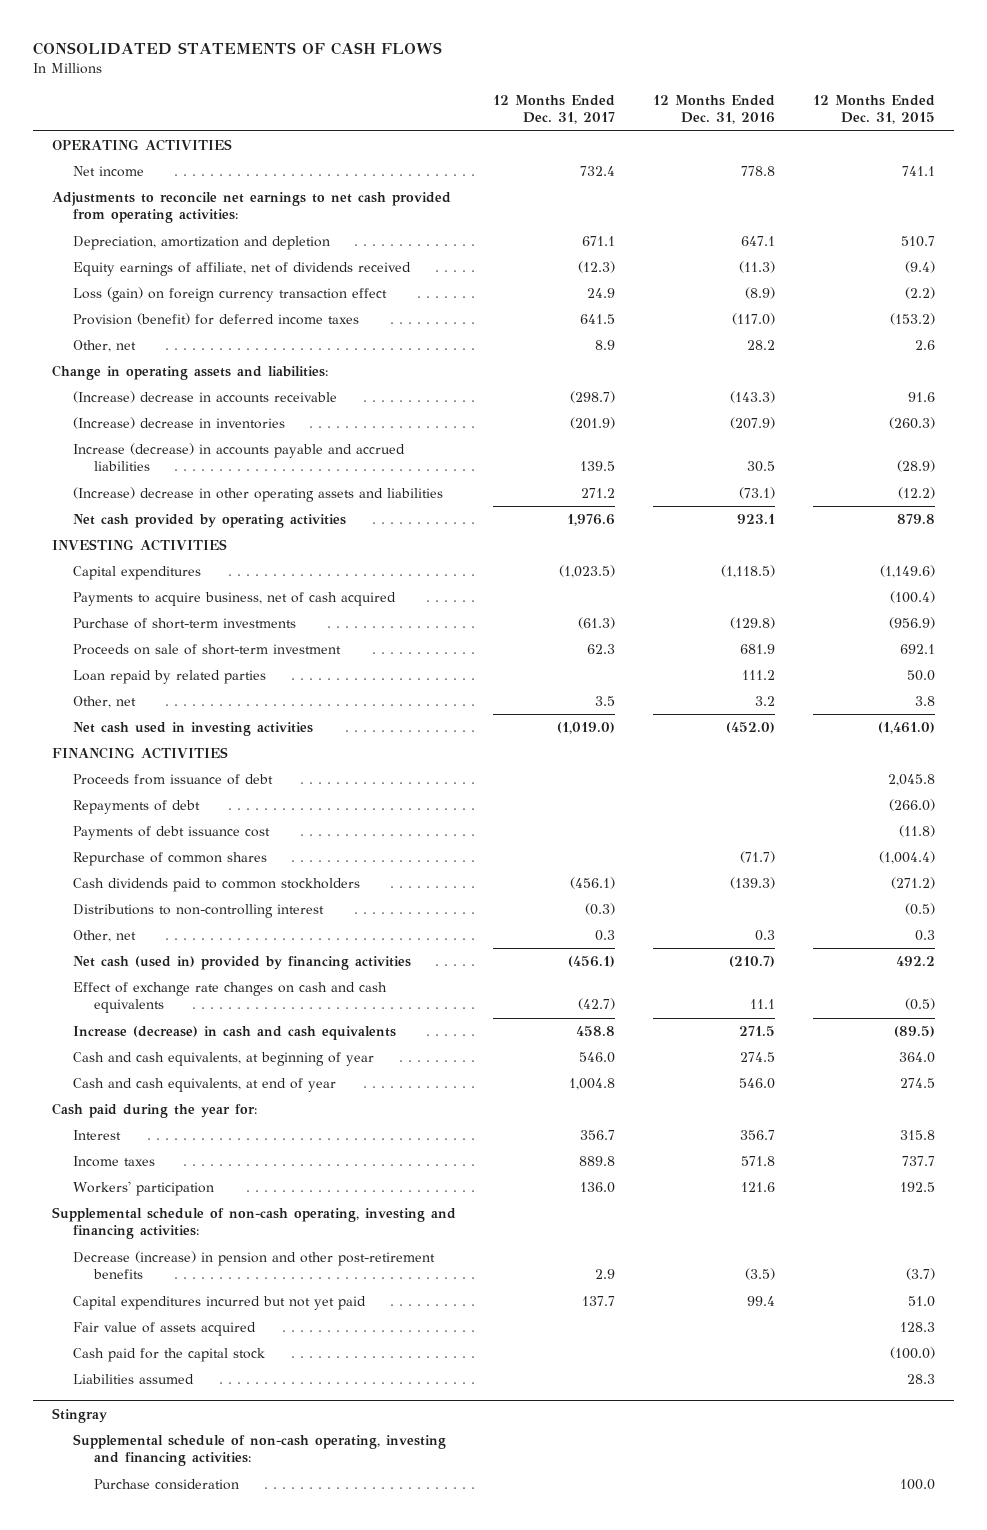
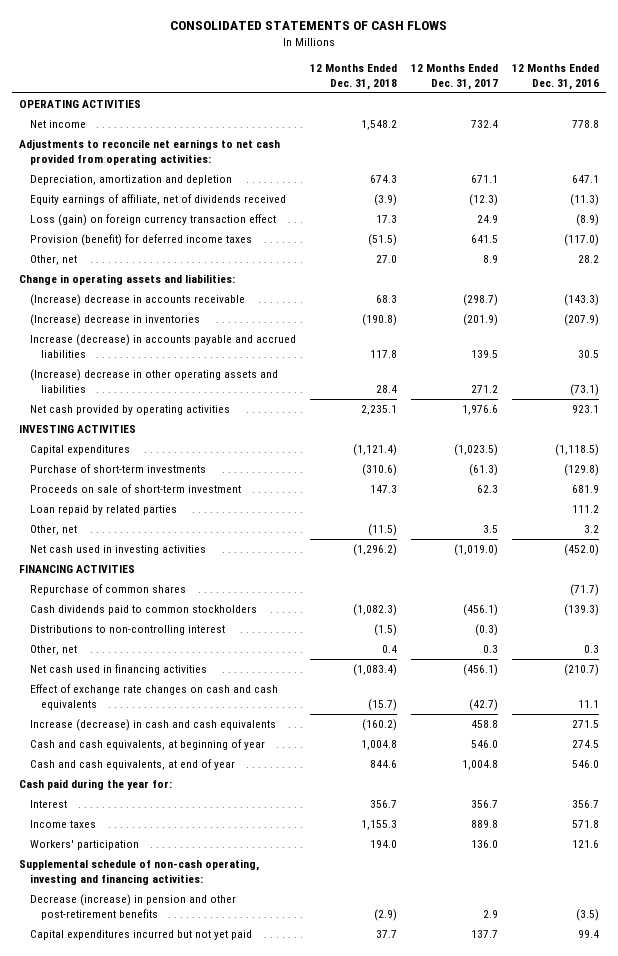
- | 12 Months Ended Dec. 31, 2017 | 12 Months Ended Dec. 31, 2016 | 12 Months Ended Dec. 31, 2015
+ | 12 Months Ended Dec. 31, 2018 | 12 Months Ended Dec. 31, 2017 | 12 Months Ended Dec. 31, 2016
- Payments to acquire business, net of cash acquired | | | (100.4)
- Proceeds from issuance of debt | | | 2,045.8
- Repayments of debt | | | (266.0)
- Payments of debt issuance cost | | | (11.8)
- Net cash (used in) provided by financing activities | (456.1) | (210.7) | 492.2
+ Net cash used in financing activities | (1,083.4) | (456.1) | (210.7)
- Fair value of assets acquired | | | 128.3
- Cash paid for the capital stock | | | (100.0)
- Liabilities assumed | | | 28.3
- Stingray
- Supplemental schedule of non-cash operating, investing and financing activities:
- Purchase consideration | | | 100.0

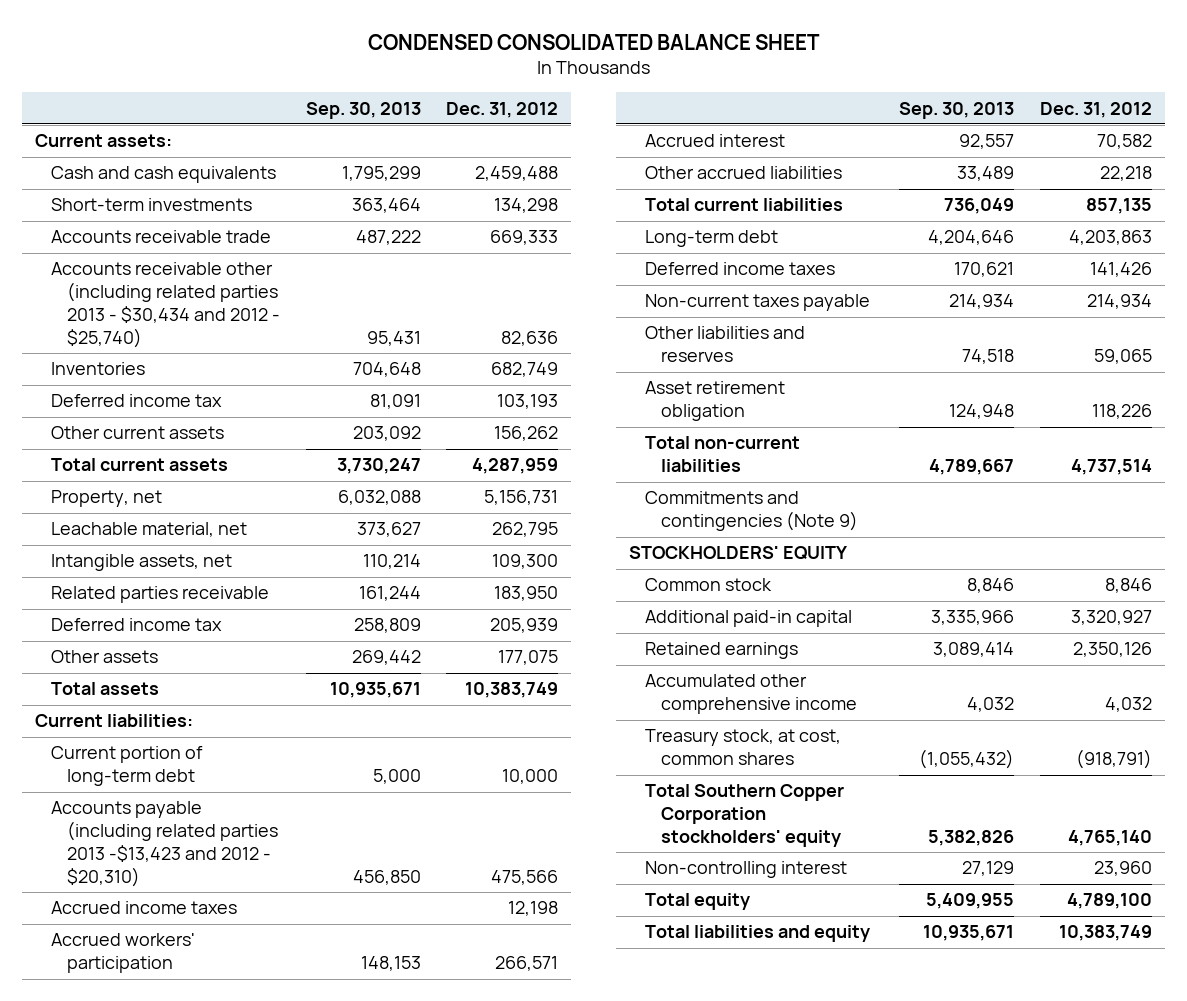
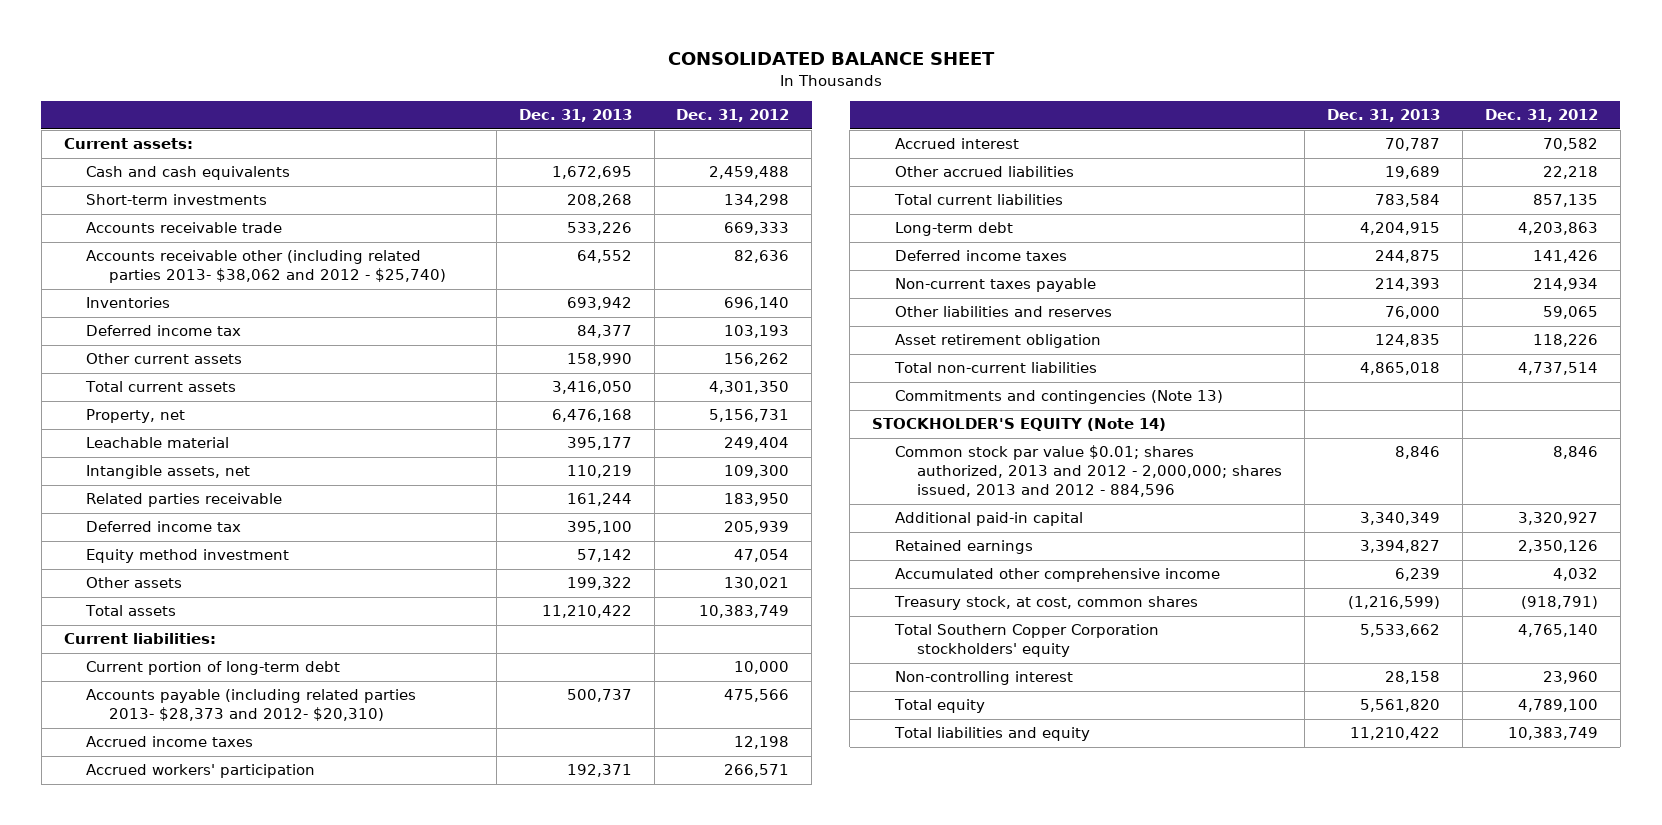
- CONDENSED CONSOLIDATED BALANCE SHEET
+ CONSOLIDATED BALANCE SHEET
- | Sep. 30, 2013 | Dec. 31, 2012
+ | Dec. 31, 2013 | Dec. 31, 2012
- Accounts receivable other (including related parties 2013 - $30,434 and 2012 - $25,740) | 95,431 | 82,636
- Inventories | 704,648 | 682,749
+ Accounts receivable other (including related parties 2013- $38,062 and 2012 - $25,740) | 64,552 | 82,636
+ Inventories | 693,942 | 696,140
- Total current assets | 3,730,247 | 4,287,959
+ Total current assets | 3,416,050 | 4,301,350
- Leachable material, net | 373,627 | 262,795
+ Leachable material | 395,177 | 249,404
- Other assets | 269,442 | 177,075
+ Equity method investment | 57,142 | 47,054
+ Other assets | 199,322 | 130,021
- Accounts payable (including related parties 2013 -$13,423 and 2012 - $20,310) | 456,850 | 475,566
+ Accounts payable (including related parties 2013- $28,373 and 2012- $20,310) | 500,737 | 475,566
- Commitments and contingencies (Note 9)
- STOCKHOLDERS' EQUITY
- Common stock | 8,846 | 8,846
+ Commitments and contingencies (Note 13)
+ STOCKHOLDER'S EQUITY (Note 14)
+ Common stock par value $0.01; shares authorized, 2013 and 2012 - 2,000,000; shares issued, 2013 and 2012 - 884,596 | 8,846 | 8,846

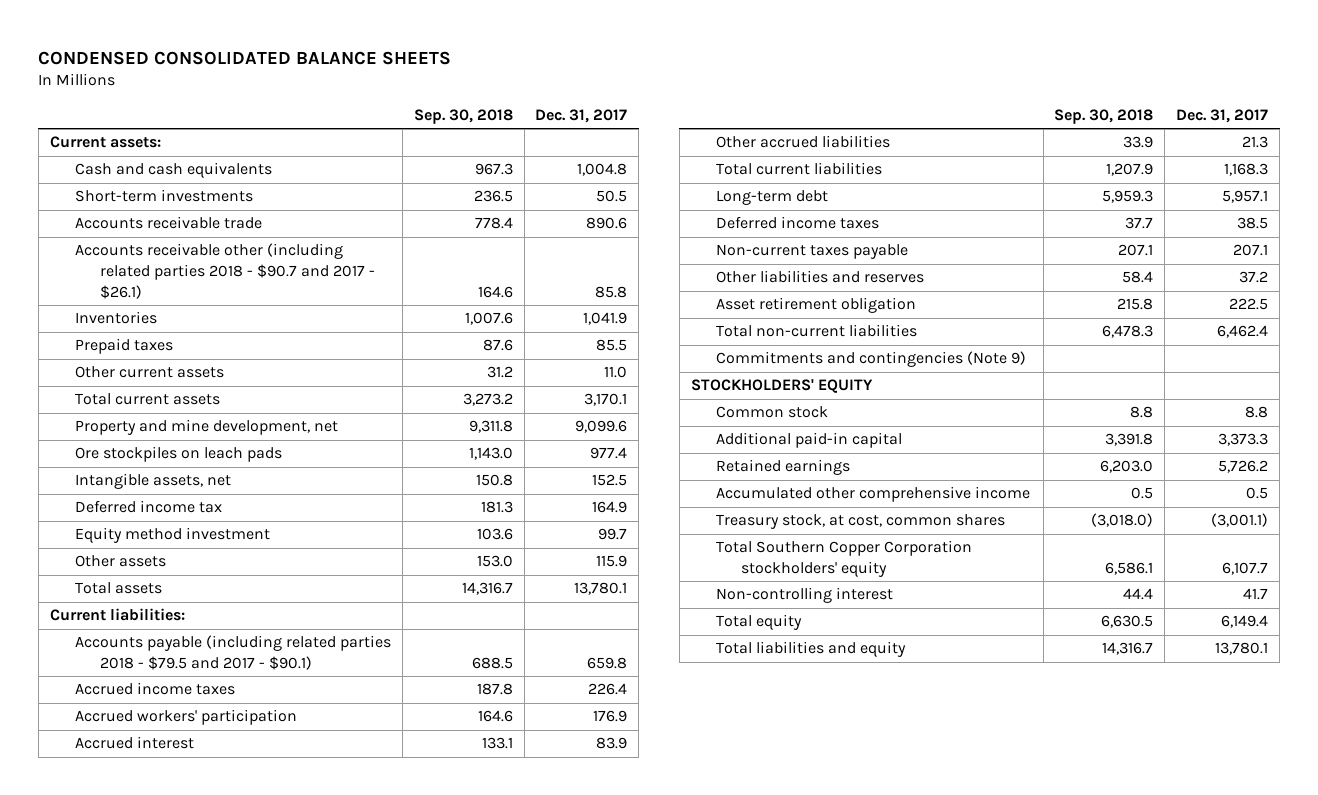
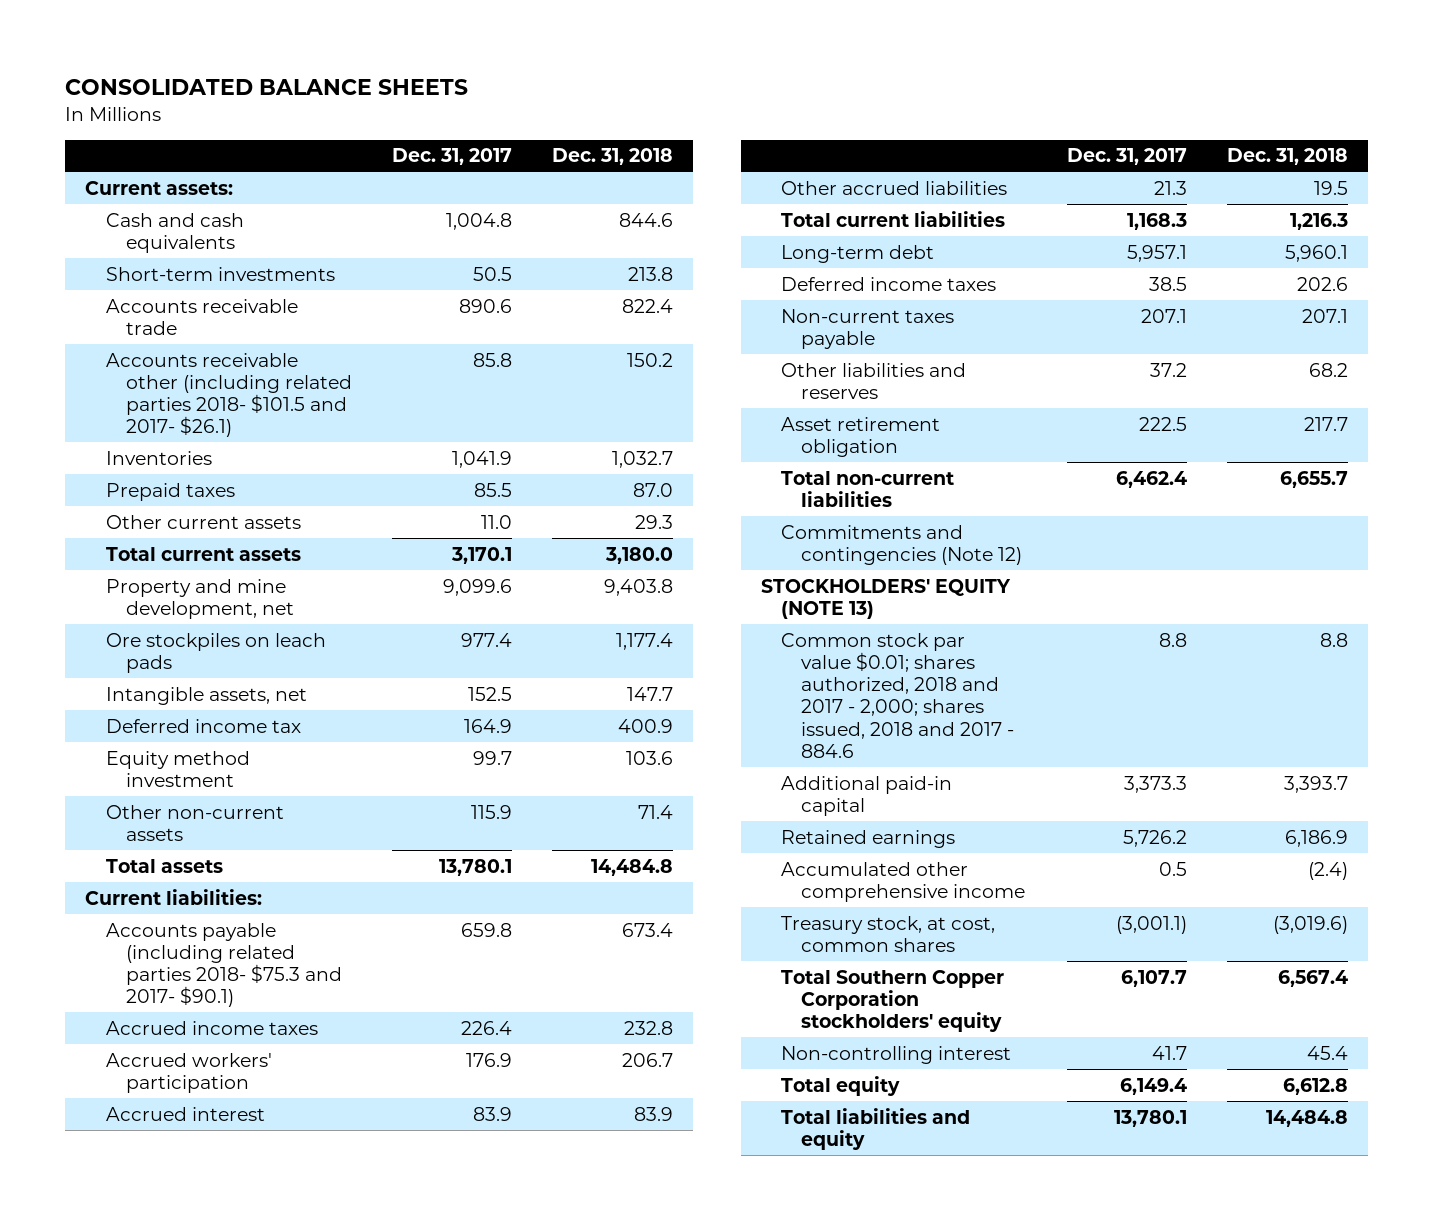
- CONDENSED CONSOLIDATED BALANCE SHEETS
+ CONSOLIDATED BALANCE SHEETS
- | Sep. 30, 2018 | Dec. 31, 2017
+ | Dec. 31, 2017 | Dec. 31, 2018
- Accounts receivable other (including related parties 2018 - $90.7 and 2017 - $26.1) | 164.6 | 85.8
+ Accounts receivable other (including related parties 2018- $101.5 and 2017- $26.1) | 85.8 | 150.2
- Other assets | 153.0 | 115.9
+ Other non-current assets | 115.9 | 71.4
- Accounts payable (including related parties 2018 - $79.5 and 2017 - $90.1) | 688.5 | 659.8
+ Accounts payable (including related parties 2018- $75.3 and 2017- $90.1) | 659.8 | 673.4
- Commitments and contingencies (Note 9)
- STOCKHOLDERS' EQUITY
- Common stock | 8.8 | 8.8
+ Commitments and contingencies (Note 12)
+ STOCKHOLDERS' EQUITY (NOTE 13)
+ Common stock par value $0.01; shares authorized, 2018 and 2017 - 2,000; shares issued, 2018 and 2017 - 884.6 | 8.8 | 8.8

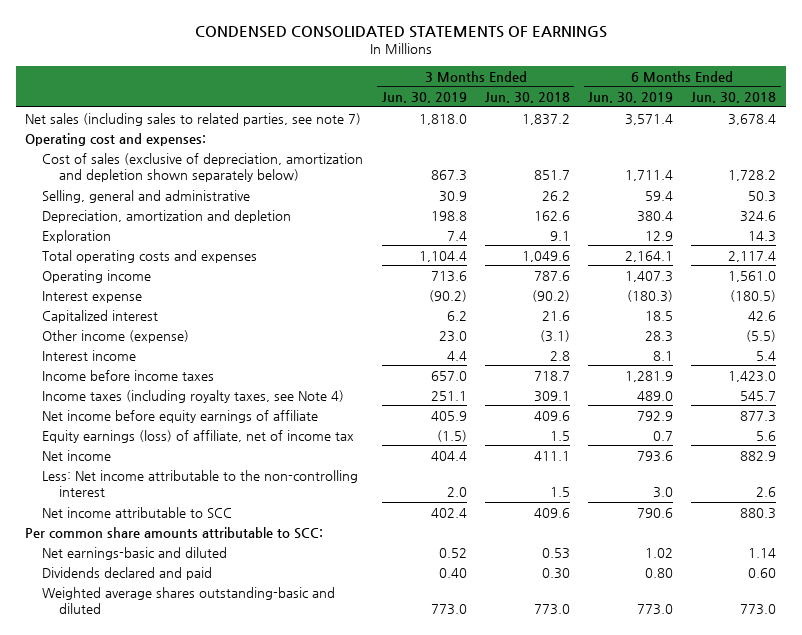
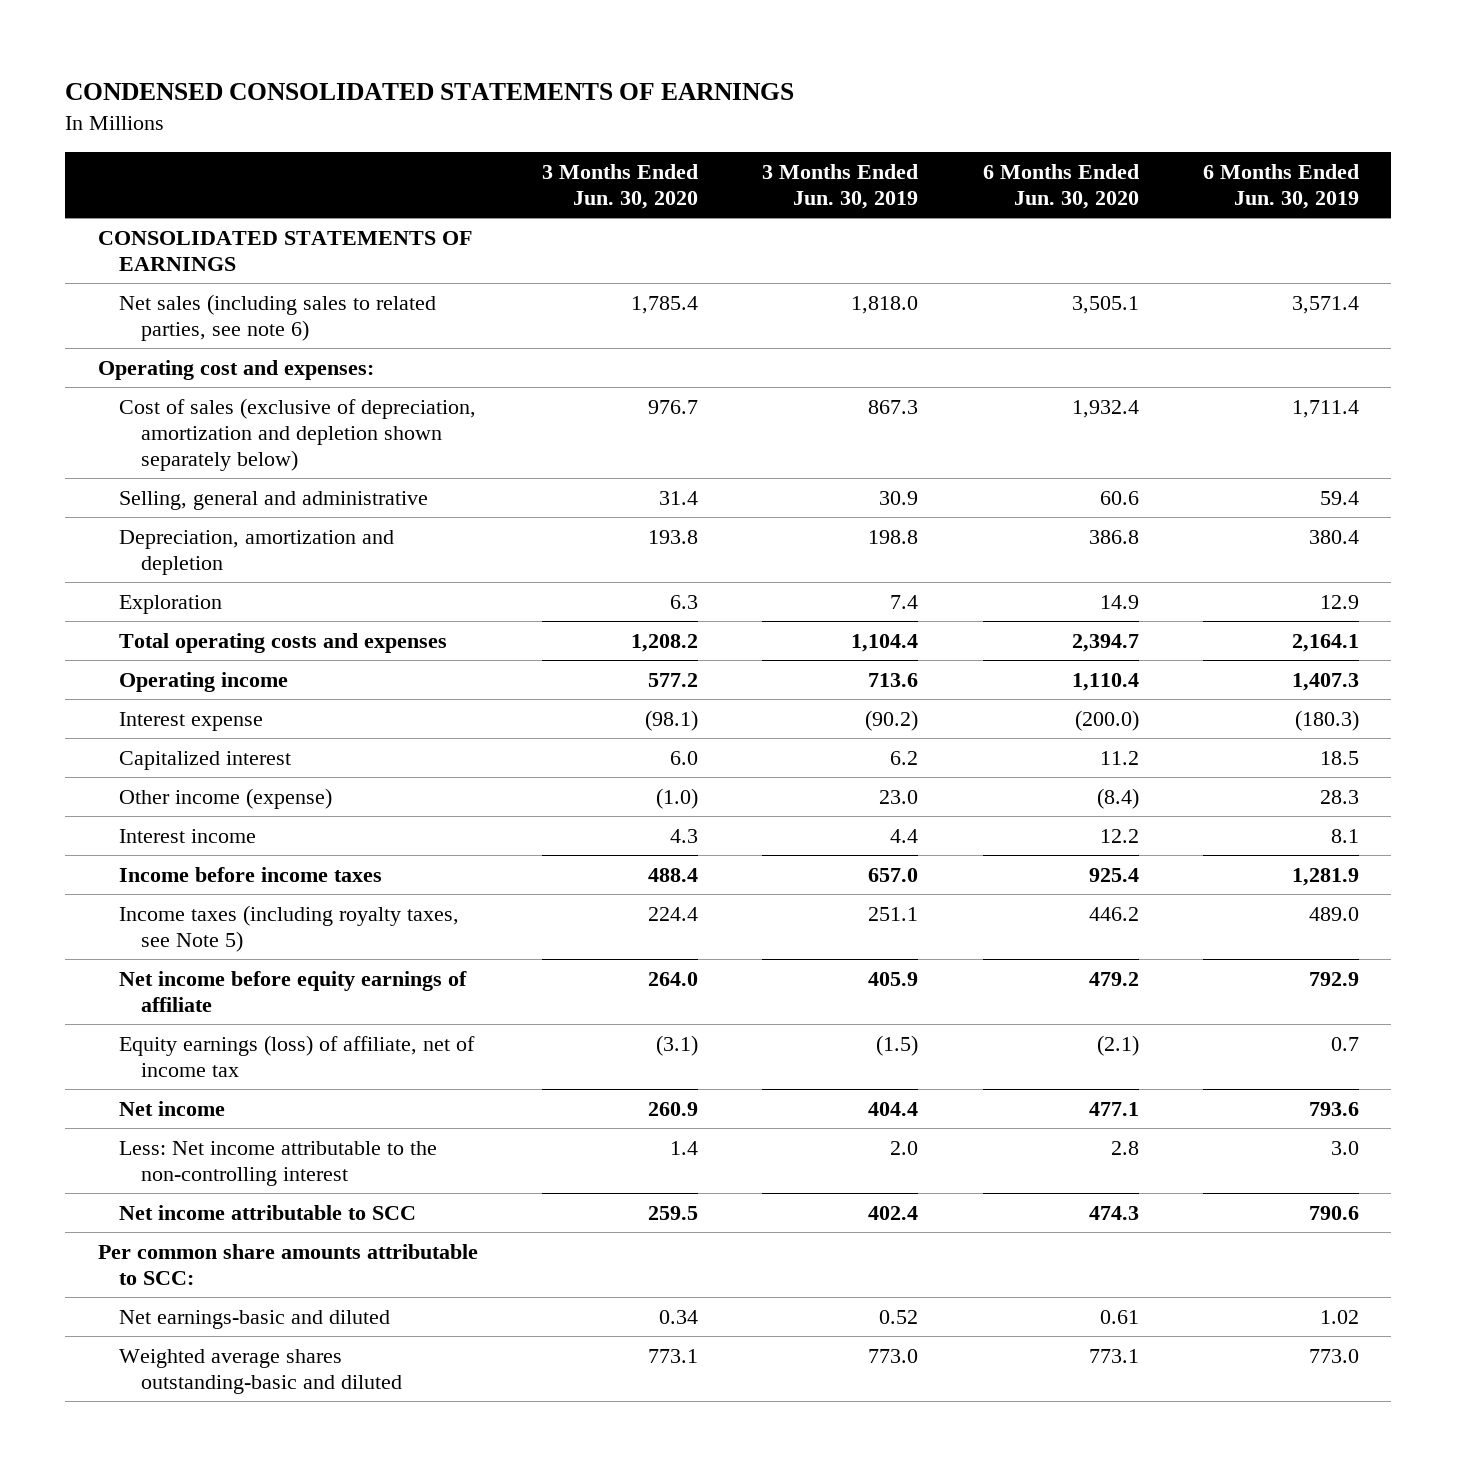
- | 3 Months Ended Jun. 30, 2019 | 3 Months Ended Jun. 30, 2018 | 6 Months Ended Jun. 30, 2019 | 6 Months Ended Jun. 30, 2018
+ | 3 Months Ended Jun. 30, 2020 | 3 Months Ended Jun. 30, 2019 | 6 Months Ended Jun. 30, 2020 | 6 Months Ended Jun. 30, 2019
- Net sales (including sales to related parties, see note 7) | 1,818.0 | 1,837.2 | 3,571.4 | 3,678.4
+ CONSOLIDATED STATEMENTS OF EARNINGS
+ Net sales (including sales to related parties, see note 6) | 1,785.4 | 1,818.0 | 3,505.1 | 3,571.4
- Income taxes (including royalty taxes, see Note 4) | 251.1 | 309.1 | 489.0 | 545.7
+ Income taxes (including royalty taxes, see Note 5) | 224.4 | 251.1 | 446.2 | 489.0
- Dividends declared and paid | 0.40 | 0.30 | 0.80 | 0.60

